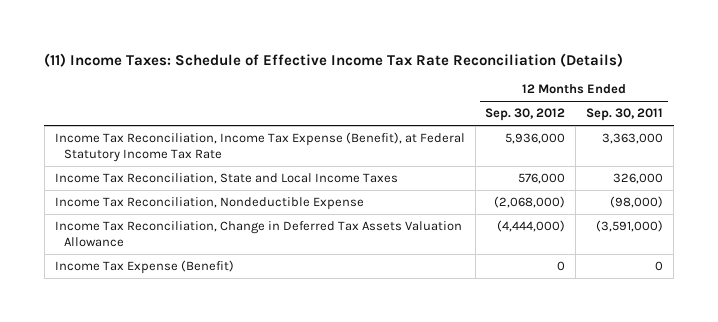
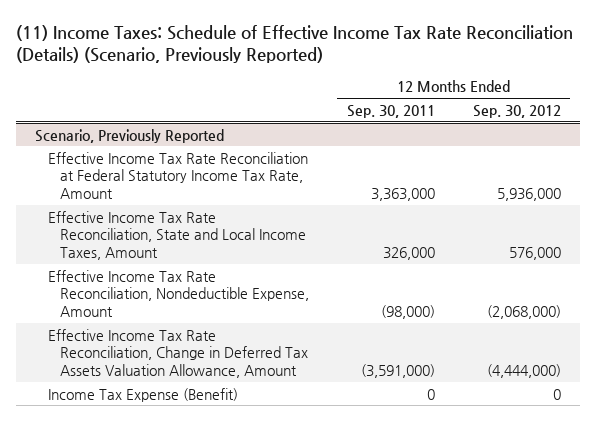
- (11) Income Taxes: Schedule of Effective Income Tax Rate Reconciliation (Details)
+ (11) Income Taxes: Schedule of Effective Income Tax Rate Reconciliation (Details) (Scenario, Previously Reported)
- | 12 Months Ended Sep. 30, 2012 | 12 Months Ended Sep. 30, 2011
+ | 12 Months Ended Sep. 30, 2011 | 12 Months Ended Sep. 30, 2012
- Income Tax Reconciliation, Income Tax Expense (Benefit), at Federal Statutory Income Tax Rate | 5,936,000 | 3,363,000
- Income Tax Reconciliation, State and Local Income Taxes | 576,000 | 326,000
- Income Tax Reconciliation, Nondeductible Expense | (2,068,000) | (98,000)
- Income Tax Reconciliation, Change in Deferred Tax Assets Valuation Allowance | (4,444,000) | (3,591,000)
+ Scenario, Previously Reported
+ Effective Income Tax Rate Reconciliation at Federal Statutory Income Tax Rate, Amount | 3,363,000 | 5,936,000
+ Effective Income Tax Rate Reconciliation, State and Local Income Taxes, Amount | 326,000 | 576,000
+ Effective Income Tax Rate Reconciliation, Nondeductible Expense, Amount | (98,000) | (2,068,000)
+ Effective Income Tax Rate Reconciliation, Change in Deferred Tax Assets Valuation Allowance, Amount | (3,591,000) | (4,444,000)

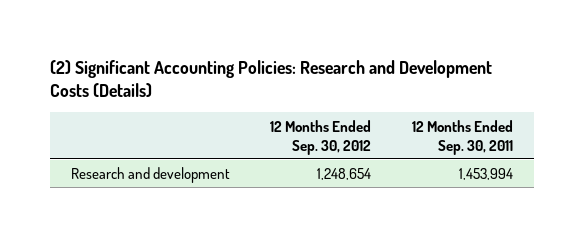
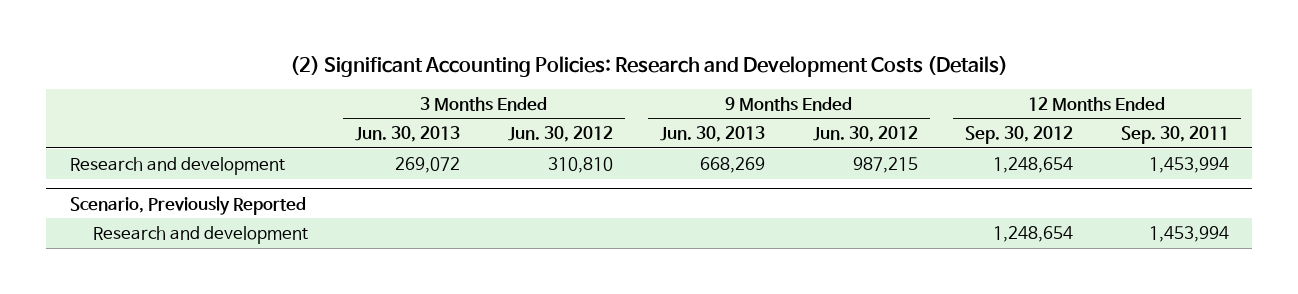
- | 12 Months Ended Sep. 30, 2012 | 12 Months Ended Sep. 30, 2011
+ | 3 Months Ended Jun. 30, 2013 | 3 Months Ended Jun. 30, 2012 | 9 Months Ended Jun. 30, 2013 | 9 Months Ended Jun. 30, 2012 | 12 Months Ended Sep. 30, 2012 | 12 Months Ended Sep. 30, 2011
+ Scenario, Previously Reported
+ Research and development | | | | | 1,248,654 | 1,453,994

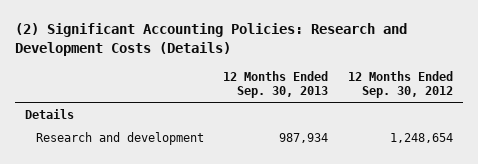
- | 3 Months Ended Jun. 30, 2013 | 3 Months Ended Jun. 30, 2012 | 9 Months Ended Jun. 30, 2013 | 9 Months Ended Jun. 30, 2012 | 12 Months Ended Sep. 30, 2012 | 12 Months Ended Sep. 30, 2011
+ | 12 Months Ended Sep. 30, 2013 | 12 Months Ended Sep. 30, 2012
- Research and development | 269,072 | 310,810 | 668,269 | 987,215 | 1,248,654 | 1,453,994
- Scenario, Previously Reported
+ Details

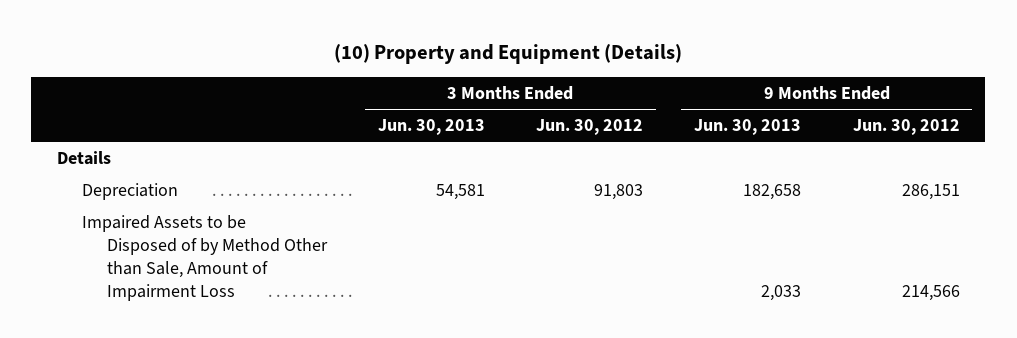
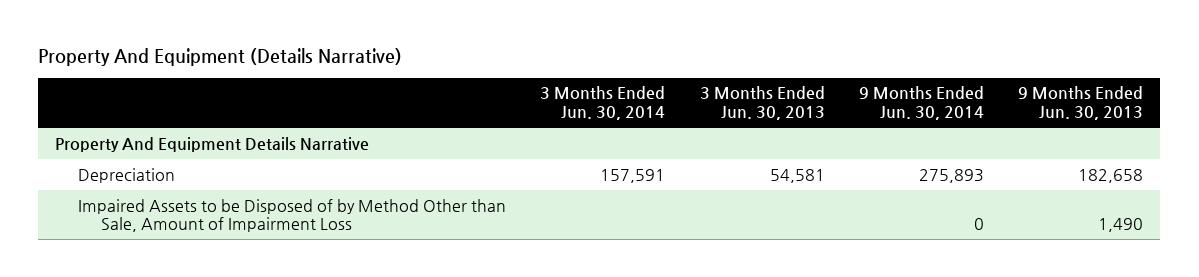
- (10) Property and Equipment (Details)
+ Property And Equipment (Details Narrative)
- | 3 Months Ended Jun. 30, 2013 | 3 Months Ended Jun. 30, 2012 | 9 Months Ended Jun. 30, 2013 | 9 Months Ended Jun. 30, 2012
+ | 3 Months Ended Jun. 30, 2014 | 3 Months Ended Jun. 30, 2013 | 9 Months Ended Jun. 30, 2014 | 9 Months Ended Jun. 30, 2013
- Details
+ Property And Equipment Details Narrative
- Impaired Assets to be Disposed of by Method Other than Sale, Amount of Impairment Loss | | | 2,033 | 214,566
+ Impaired Assets to be Disposed of by Method Other than Sale, Amount of Impairment Loss | | | 0 | 1,490

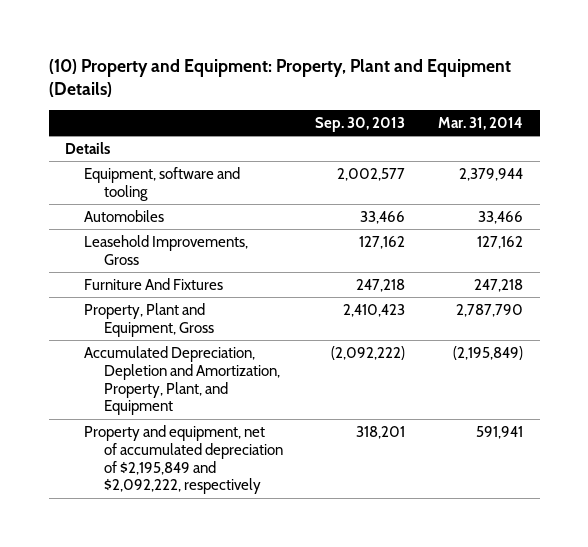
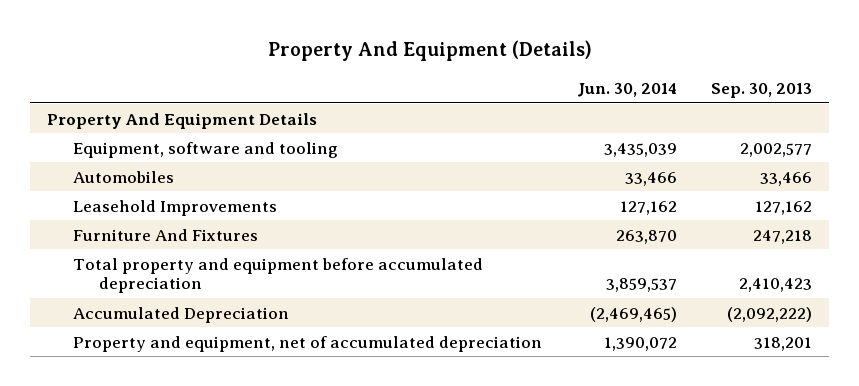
- (10) Property and Equipment: Property, Plant and Equipment (Details)
+ Property And Equipment (Details)
- | Sep. 30, 2013 | Mar. 31, 2014
+ | Jun. 30, 2014 | Sep. 30, 2013
- Details
+ Property And Equipment Details
- Leasehold Improvements, Gross | 127,162 | 127,162
+ Leasehold Improvements | 127,162 | 127,162
- Property, Plant and Equipment, Gross | 2,410,423 | 2,787,790
- Accumulated Depreciation, Depletion and Amortization, Property, Plant, and Equipment | (2,092,222) | (2,195,849)
- Property and equipment, net of accumulated depreciation of $2,195,849 and $2,092,222, respectively | 318,201 | 591,941
+ Total property and equipment before accumulated depreciation | 3,859,537 | 2,410,423
+ Accumulated Depreciation | (2,469,465) | (2,092,222)
+ Property and equipment, net of accumulated depreciation | 1,390,072 | 318,201

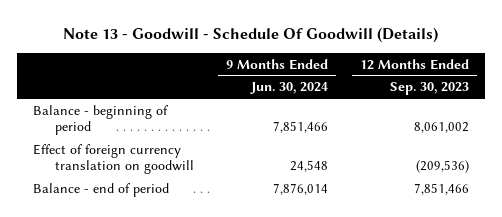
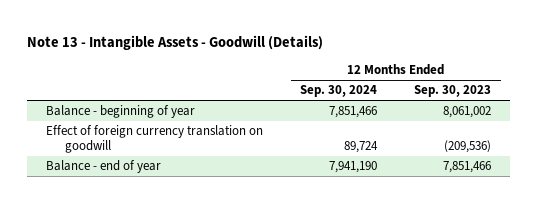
- Note 13 - Goodwill - Schedule Of Goodwill (Details)
+ Note 13 - Intangible Assets - Goodwill (Details)
- | 9 Months Ended Jun. 30, 2024 | 12 Months Ended Sep. 30, 2023
+ | 12 Months Ended Sep. 30, 2024 | 12 Months Ended Sep. 30, 2023
- Balance - beginning of period | 7,851,466 | 8,061,002
+ Balance - beginning of year | 7,851,466 | 8,061,002
- Balance - end of period | 7,876,014 | 7,851,466
+ Balance - end of year | 7,941,190 | 7,851,466

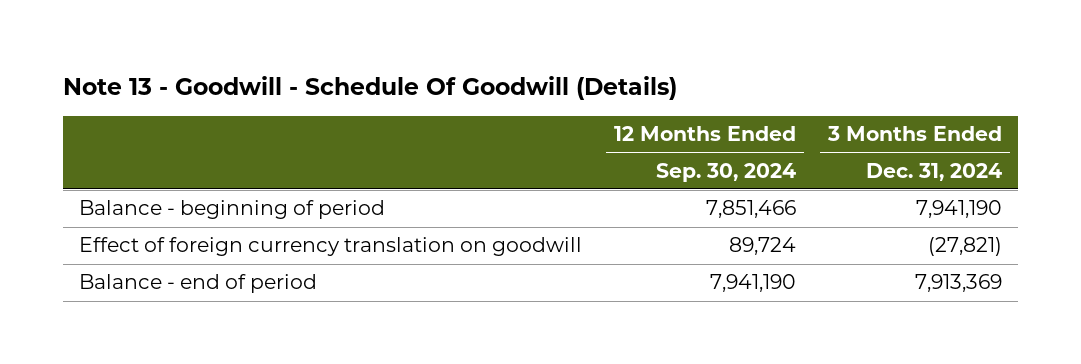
- Note 13 - Intangible Assets - Goodwill (Details)
+ Note 13 - Goodwill - Schedule Of Goodwill (Details)
- | 12 Months Ended Sep. 30, 2024 | 12 Months Ended Sep. 30, 2023
+ | 12 Months Ended Sep. 30, 2024 | 3 Months Ended Dec. 31, 2024
- Balance - beginning of year | 7,851,466 | 8,061,002
+ Balance - beginning of period | 7,851,466 | 7,941,190
- Balance - end of year | 7,941,190 | 7,851,466
+ Balance - end of period | 7,941,190 | 7,913,369

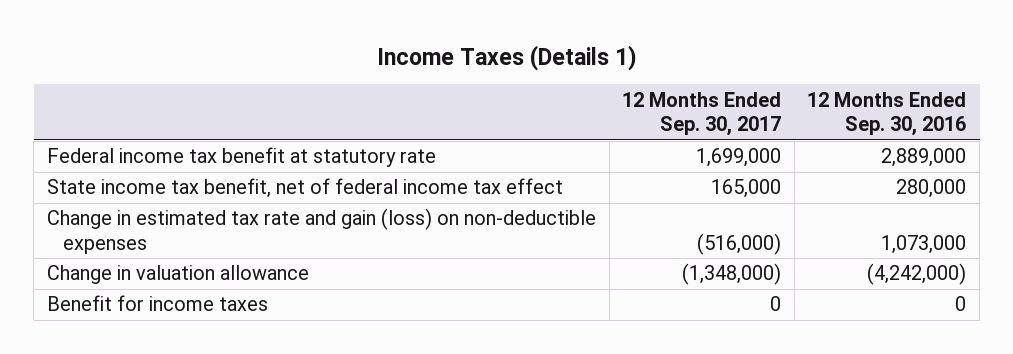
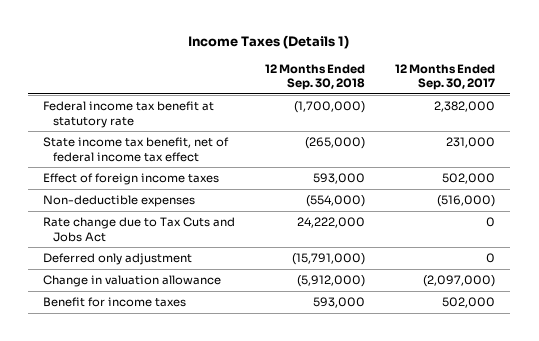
- | 12 Months Ended Sep. 30, 2017 | 12 Months Ended Sep. 30, 2016
+ | 12 Months Ended Sep. 30, 2018 | 12 Months Ended Sep. 30, 2017
- Federal income tax benefit at statutory rate | 1,699,000 | 2,889,000
- State income tax benefit, net of federal income tax effect | 165,000 | 280,000
- Change in estimated tax rate and gain (loss) on non-deductible expenses | (516,000) | 1,073,000
- Change in valuation allowance | (1,348,000) | (4,242,000)
- Benefit for income taxes | 0 | 0
+ Federal income tax benefit at statutory rate | (1,700,000) | 2,382,000
+ State income tax benefit, net of federal income tax effect | (265,000) | 231,000
+ Effect of foreign income taxes | 593,000 | 502,000
+ Non-deductible expenses | (554,000) | (516,000)
+ Rate change due to Tax Cuts and Jobs Act | 24,222,000 | 0
+ Deferred only adjustment | (15,791,000) | 0
+ Change in valuation allowance | (5,912,000) | (2,097,000)
+ Benefit for income taxes | 593,000 | 502,000

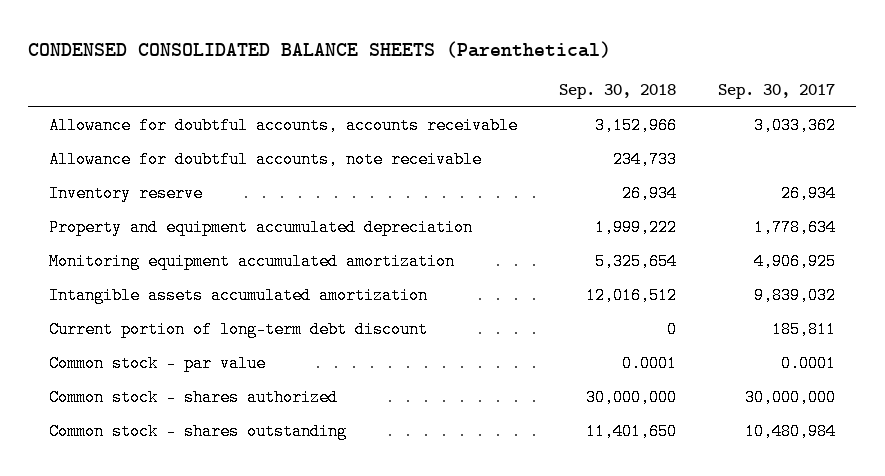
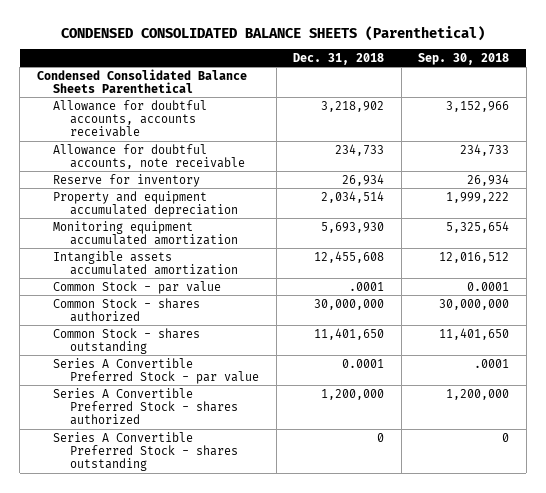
- | Sep. 30, 2018 | Sep. 30, 2017
+ | Dec. 31, 2018 | Sep. 30, 2018
+ Condensed Consolidated Balance Sheets Parenthetical
- Inventory reserve | 26,934 | 26,934
+ Reserve for inventory | 26,934 | 26,934
- Current portion of long-term debt discount | 0 | 185,811
- Common stock - par value | 0.0001 | 0.0001
- Common stock - shares authorized | 30,000,000 | 30,000,000
- Common stock - shares outstanding | 11,401,650 | 10,480,984
+ Common Stock - par value | .0001 | 0.0001
+ Common Stock - shares authorized | 30,000,000 | 30,000,000
+ Common Stock - shares outstanding | 11,401,650 | 11,401,650
+ Series A Convertible Preferred Stock - par value | 0.0001 | .0001
+ Series A Convertible Preferred Stock - shares authorized | 1,200,000 | 1,200,000
+ Series A Convertible Preferred Stock - shares outstanding | 0 | 0

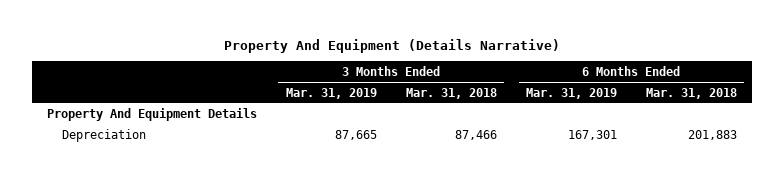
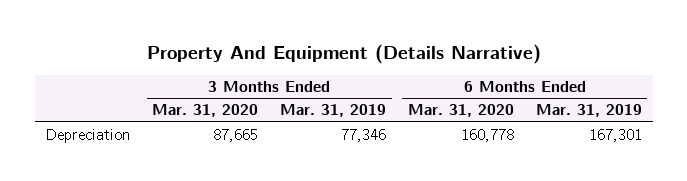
- | 3 Months Ended Mar. 31, 2019 | 3 Months Ended Mar. 31, 2018 | 6 Months Ended Mar. 31, 2019 | 6 Months Ended Mar. 31, 2018
+ | 3 Months Ended Mar. 31, 2020 | 3 Months Ended Mar. 31, 2019 | 6 Months Ended Mar. 31, 2020 | 6 Months Ended Mar. 31, 2019
- Property And Equipment Details
- Depreciation | 87,665 | 87,466 | 167,301 | 201,883
+ Depreciation | 87,665 | 77,346 | 160,778 | 167,301

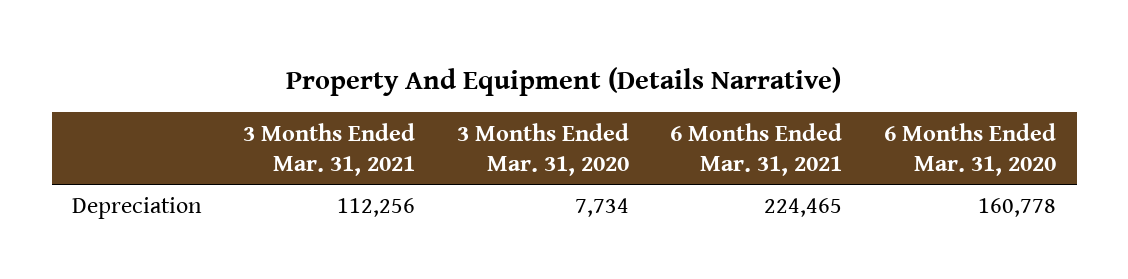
- | 3 Months Ended Mar. 31, 2020 | 3 Months Ended Mar. 31, 2019 | 6 Months Ended Mar. 31, 2020 | 6 Months Ended Mar. 31, 2019
+ | 3 Months Ended Mar. 31, 2021 | 3 Months Ended Mar. 31, 2020 | 6 Months Ended Mar. 31, 2021 | 6 Months Ended Mar. 31, 2020
- Depreciation | 87,665 | 77,346 | 160,778 | 167,301
+ Depreciation | 112,256 | 7,734 | 224,465 | 160,778

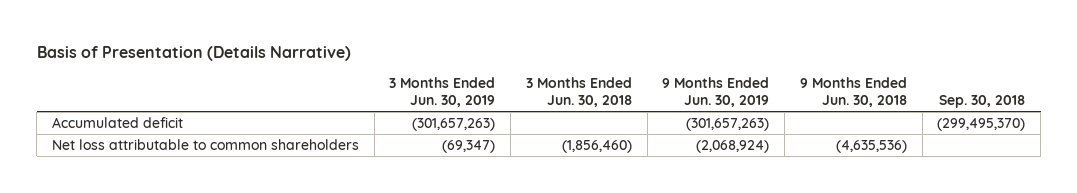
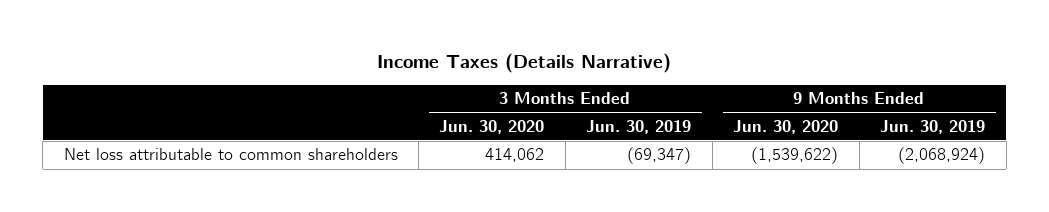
- Basis of Presentation (Details Narrative)
+ Income Taxes (Details Narrative)
- | 3 Months Ended Jun. 30, 2019 | 3 Months Ended Jun. 30, 2018 | 9 Months Ended Jun. 30, 2019 | 9 Months Ended Jun. 30, 2018 | Sep. 30, 2018
+ | 3 Months Ended Jun. 30, 2020 | 3 Months Ended Jun. 30, 2019 | 9 Months Ended Jun. 30, 2020 | 9 Months Ended Jun. 30, 2019
- Accumulated deficit | (301,657,263) | | (301,657,263) | | (299,495,370)

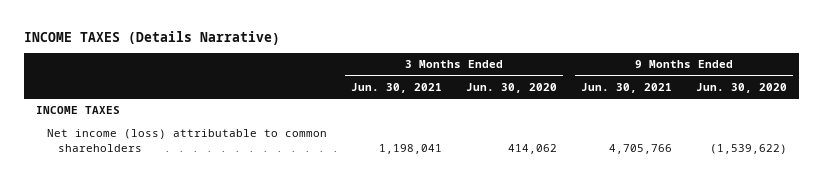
- Income Taxes (Details Narrative)
+ INCOME TAXES (Details Narrative)
- | 3 Months Ended Jun. 30, 2020 | 3 Months Ended Jun. 30, 2019 | 9 Months Ended Jun. 30, 2020 | 9 Months Ended Jun. 30, 2019
+ | 3 Months Ended Jun. 30, 2021 | 3 Months Ended Jun. 30, 2020 | 9 Months Ended Jun. 30, 2021 | 9 Months Ended Jun. 30, 2020
- Net loss attributable to common shareholders | 414,062 | (69,347) | (1,539,622) | (2,068,924)
+ INCOME TAXES
+ Net income (loss) attributable to common shareholders | 1,198,041 | 414,062 | 4,705,766 | (1,539,622)

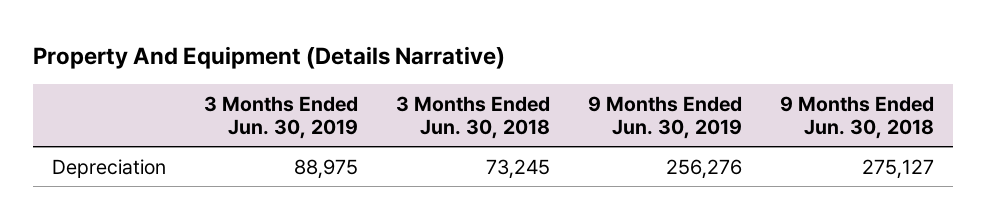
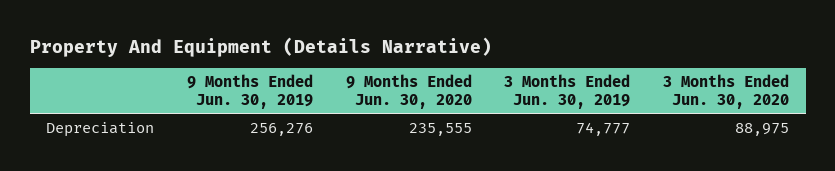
- | 3 Months Ended Jun. 30, 2019 | 3 Months Ended Jun. 30, 2018 | 9 Months Ended Jun. 30, 2019 | 9 Months Ended Jun. 30, 2018
+ | 9 Months Ended Jun. 30, 2019 | 9 Months Ended Jun. 30, 2020 | 3 Months Ended Jun. 30, 2019 | 3 Months Ended Jun. 30, 2020
- Depreciation | 88,975 | 73,245 | 256,276 | 275,127
+ Depreciation | 256,276 | 235,555 | 74,777 | 88,975

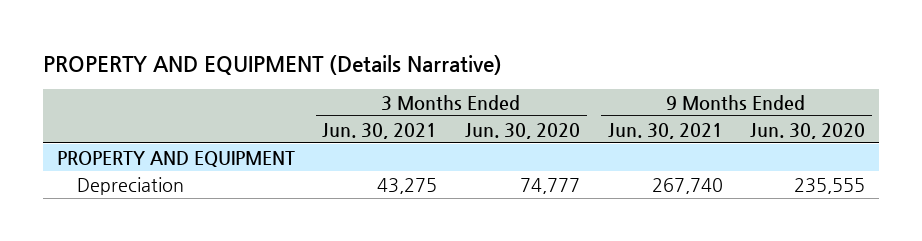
- Property And Equipment (Details Narrative)
+ PROPERTY AND EQUIPMENT (Details Narrative)
- | 9 Months Ended Jun. 30, 2019 | 9 Months Ended Jun. 30, 2020 | 3 Months Ended Jun. 30, 2019 | 3 Months Ended Jun. 30, 2020
+ | 3 Months Ended Jun. 30, 2021 | 3 Months Ended Jun. 30, 2020 | 9 Months Ended Jun. 30, 2021 | 9 Months Ended Jun. 30, 2020
- Depreciation | 256,276 | 235,555 | 74,777 | 88,975
+ PROPERTY AND EQUIPMENT
+ Depreciation | 43,275 | 74,777 | 267,740 | 235,555

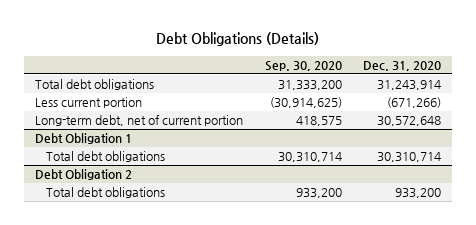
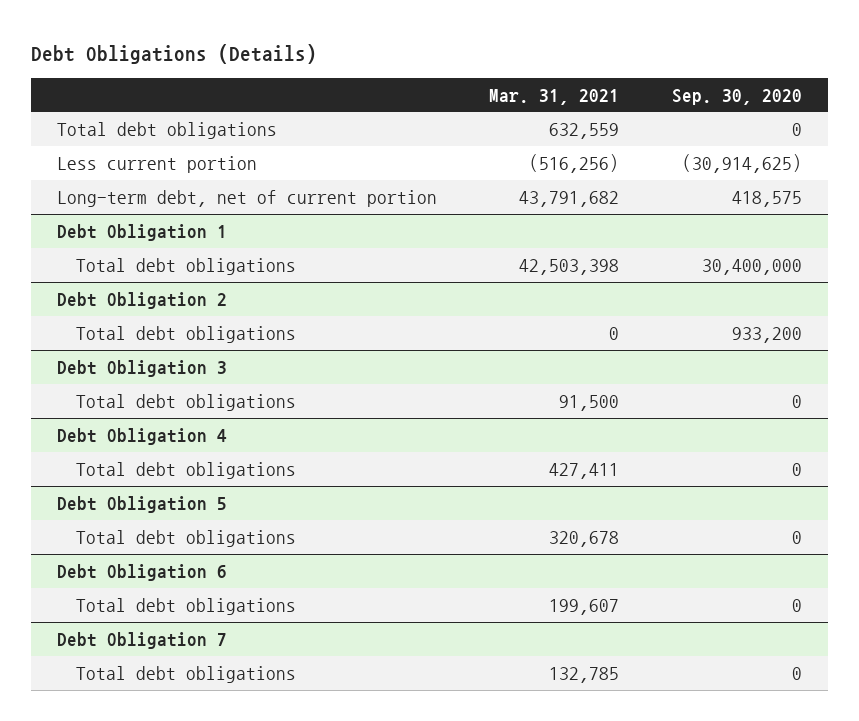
- | Sep. 30, 2020 | Dec. 31, 2020
+ | Mar. 31, 2021 | Sep. 30, 2020
- Total debt obligations | 31,333,200 | 31,243,914
+ Total debt obligations | 632,559 | 0
@ Debt Obligation 1
- Total debt obligations | 30,310,714 | 30,310,714
+ Total debt obligations | 42,503,398 | 30,400,000
+ Debt Obligation 3
+ Total debt obligations | 91,500 | 0
+ Debt Obligation 4
+ Total debt obligations | 427,411 | 0
+ Debt Obligation 5
+ Total debt obligations | 320,678 | 0
+ Debt Obligation 6
+ Total debt obligations | 199,607 | 0
+ Debt Obligation 7
+ Total debt obligations | 132,785 | 0

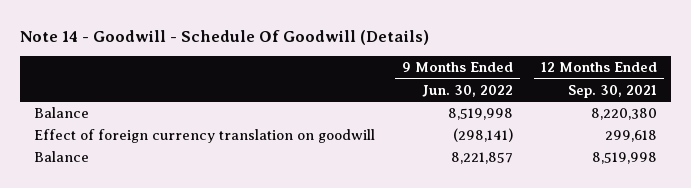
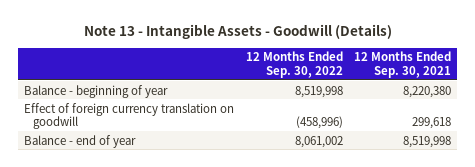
- Note 14 - Goodwill - Schedule Of Goodwill (Details)
+ Note 13 - Intangible Assets - Goodwill (Details)
- | 9 Months Ended Jun. 30, 2022 | 12 Months Ended Sep. 30, 2021
+ | 12 Months Ended Sep. 30, 2022 | 12 Months Ended Sep. 30, 2021
- Balance | 8,519,998 | 8,220,380
+ Balance - beginning of year | 8,519,998 | 8,220,380
- Balance | 8,221,857 | 8,519,998
+ Balance - end of year | 8,061,002 | 8,519,998

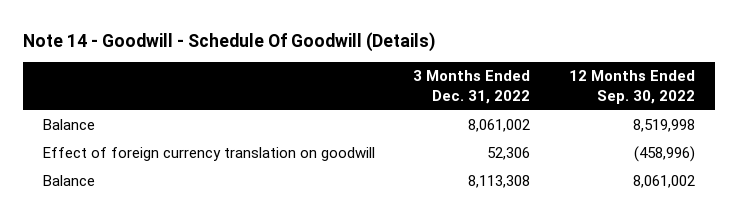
- Note 13 - Intangible Assets - Goodwill (Details)
+ Note 14 - Goodwill - Schedule Of Goodwill (Details)
- | 12 Months Ended Sep. 30, 2022 | 12 Months Ended Sep. 30, 2021
+ | 3 Months Ended Dec. 31, 2022 | 12 Months Ended Sep. 30, 2022
- Balance - beginning of year | 8,519,998 | 8,220,380
+ Balance | 8,061,002 | 8,519,998
- Balance - end of year | 8,061,002 | 8,519,998
+ Balance | 8,113,308 | 8,061,002

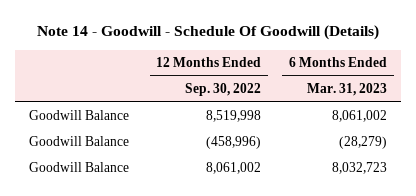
- | 3 Months Ended Dec. 31, 2022 | 12 Months Ended Sep. 30, 2022
+ | 12 Months Ended Sep. 30, 2022 | 6 Months Ended Mar. 31, 2023
- Balance | 8,061,002 | 8,519,998
- Effect of foreign currency translation on goodwill | 52,306 | (458,996)
- Balance | 8,113,308 | 8,061,002
+ Goodwill Balance | 8,519,998 | 8,061,002
+ Goodwill Balance | (458,996) | (28,279)
+ Goodwill Balance | 8,061,002 | 8,032,723

